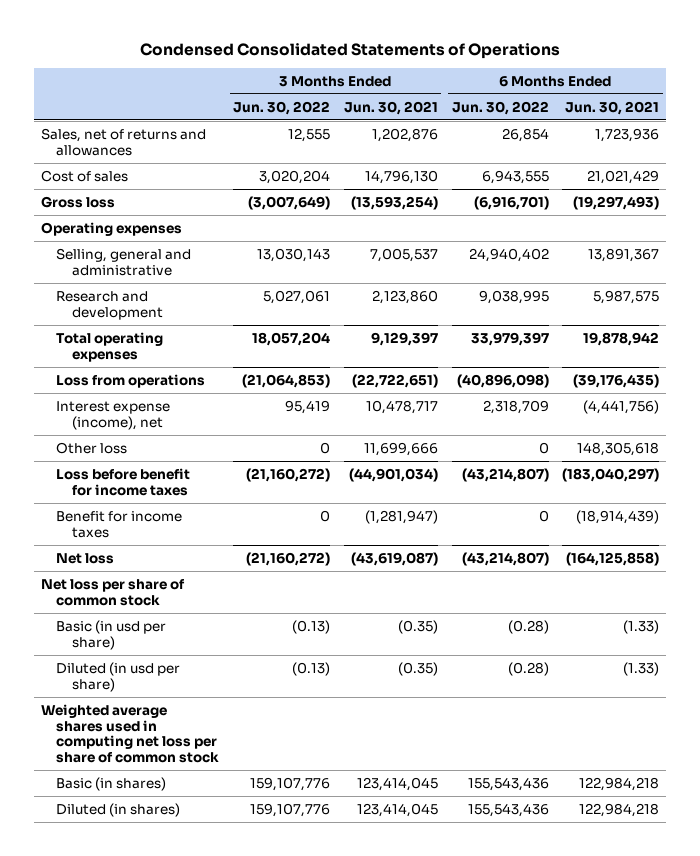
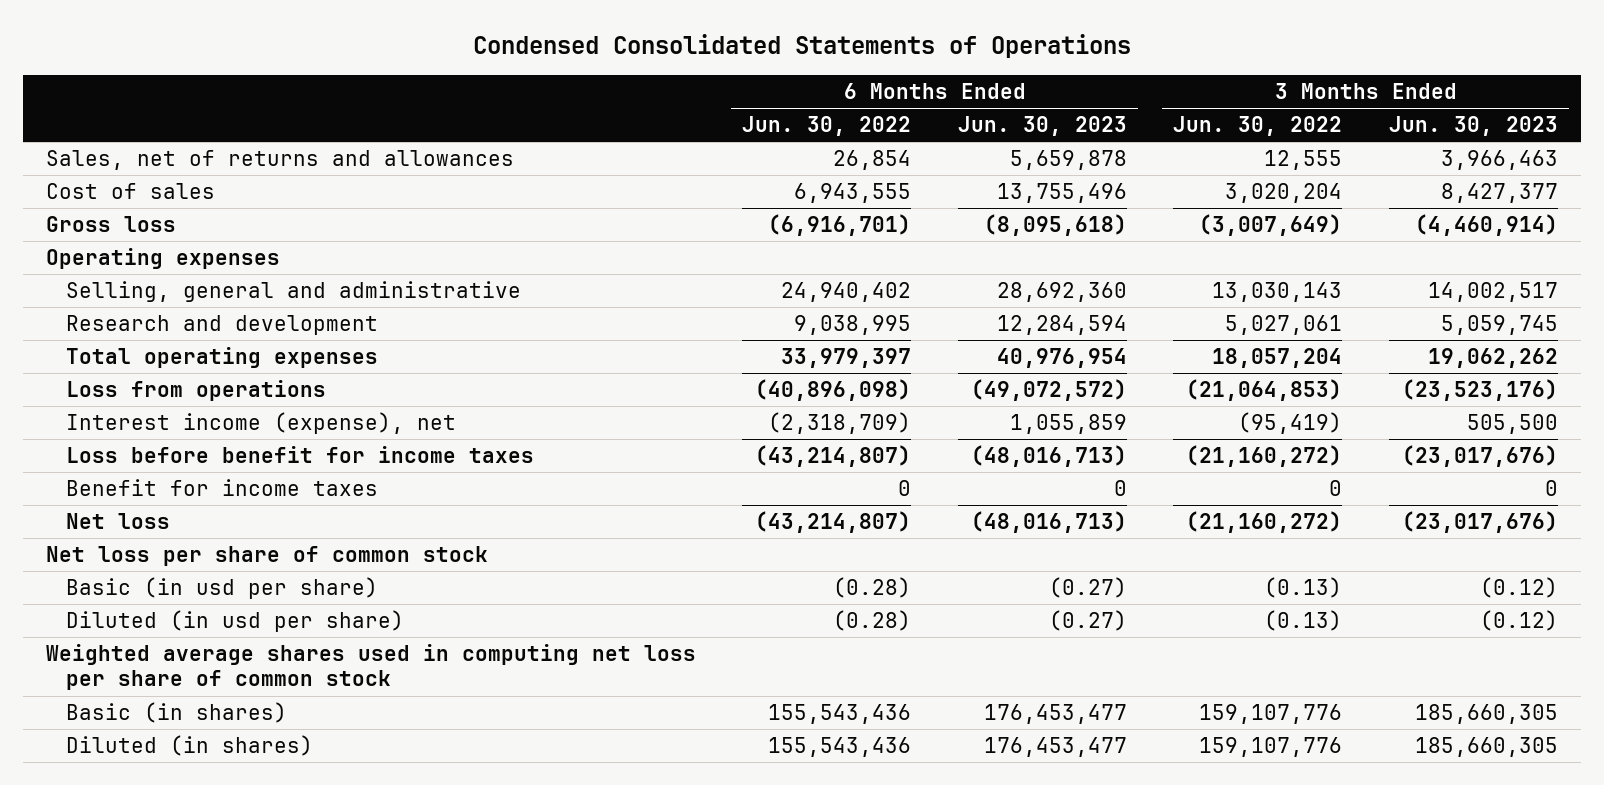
- | 3 Months Ended Jun. 30, 2022 | 3 Months Ended Jun. 30, 2021 | 6 Months Ended Jun. 30, 2022 | 6 Months Ended Jun. 30, 2021
+ | 6 Months Ended Jun. 30, 2022 | 6 Months Ended Jun. 30, 2023 | 3 Months Ended Jun. 30, 2022 | 3 Months Ended Jun. 30, 2023
- Interest expense (income), net | 95,419 | 10,478,717 | 2,318,709 | (4,441,756)
- Other loss | 0 | 11,699,666 | 0 | 148,305,618
+ Interest income (expense), net | (2,318,709) | 1,055,859 | (95,419) | 505,500

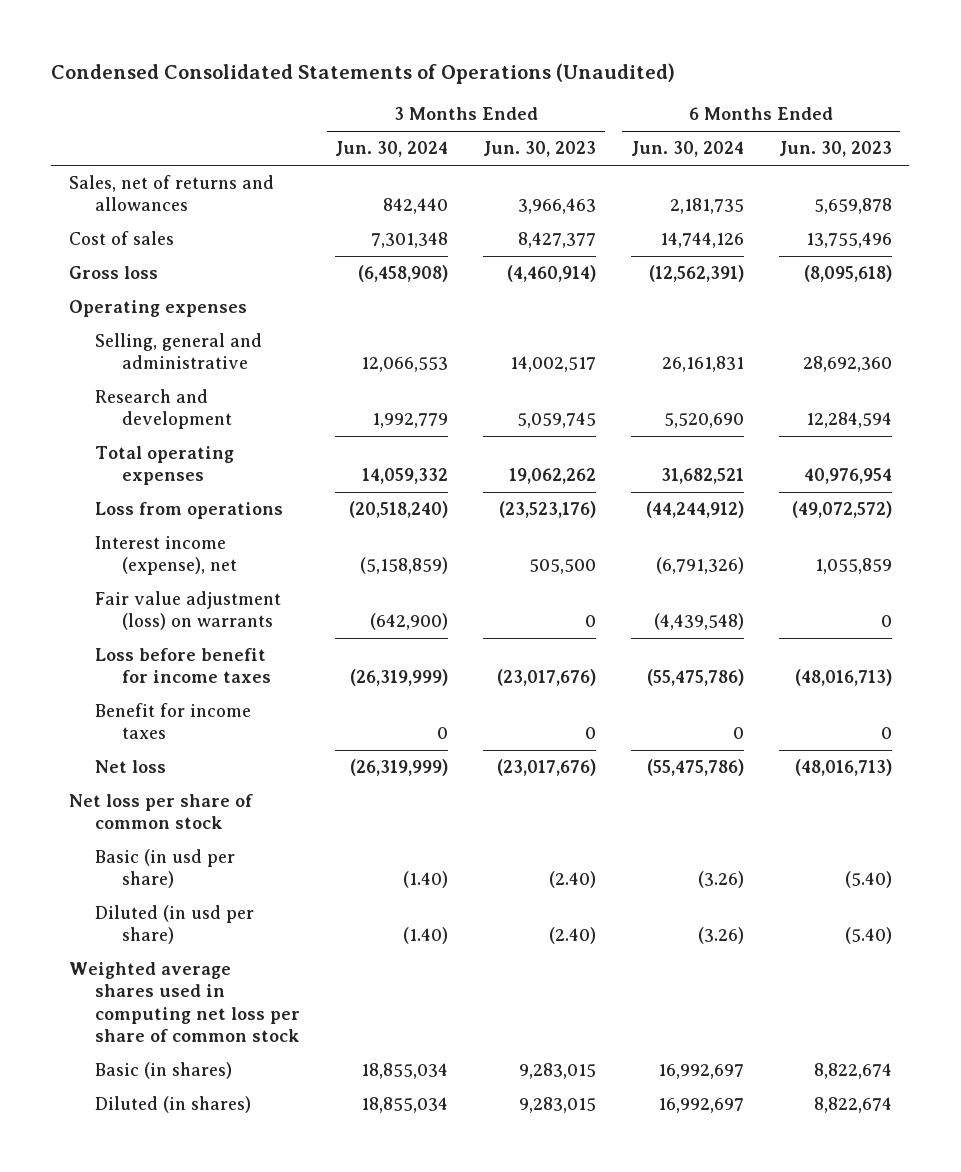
- Condensed Consolidated Statements of Operations
+ Condensed Consolidated Statements of Operations (Unaudited)
- | 6 Months Ended Jun. 30, 2022 | 6 Months Ended Jun. 30, 2023 | 3 Months Ended Jun. 30, 2022 | 3 Months Ended Jun. 30, 2023
+ | 3 Months Ended Jun. 30, 2024 | 3 Months Ended Jun. 30, 2023 | 6 Months Ended Jun. 30, 2024 | 6 Months Ended Jun. 30, 2023
+ Fair value adjustment (loss) on warrants | (642,900) | 0 | (4,439,548) | 0
- Basic (in usd per share) | (0.28) | (0.27) | (0.13) | (0.12)
- Diluted (in usd per share) | (0.28) | (0.27) | (0.13) | (0.12)
+ Basic (in usd per share) | (1.40) | (2.40) | (3.26) | (5.40)
+ Diluted (in usd per share) | (1.40) | (2.40) | (3.26) | (5.40)
- Basic (in shares) | 155,543,436 | 176,453,477 | 159,107,776 | 185,660,305
- Diluted (in shares) | 155,543,436 | 176,453,477 | 159,107,776 | 185,660,305
+ Basic (in shares) | 18,855,034 | 9,283,015 | 16,992,697 | 8,822,674
+ Diluted (in shares) | 18,855,034 | 9,283,015 | 16,992,697 | 8,822,674

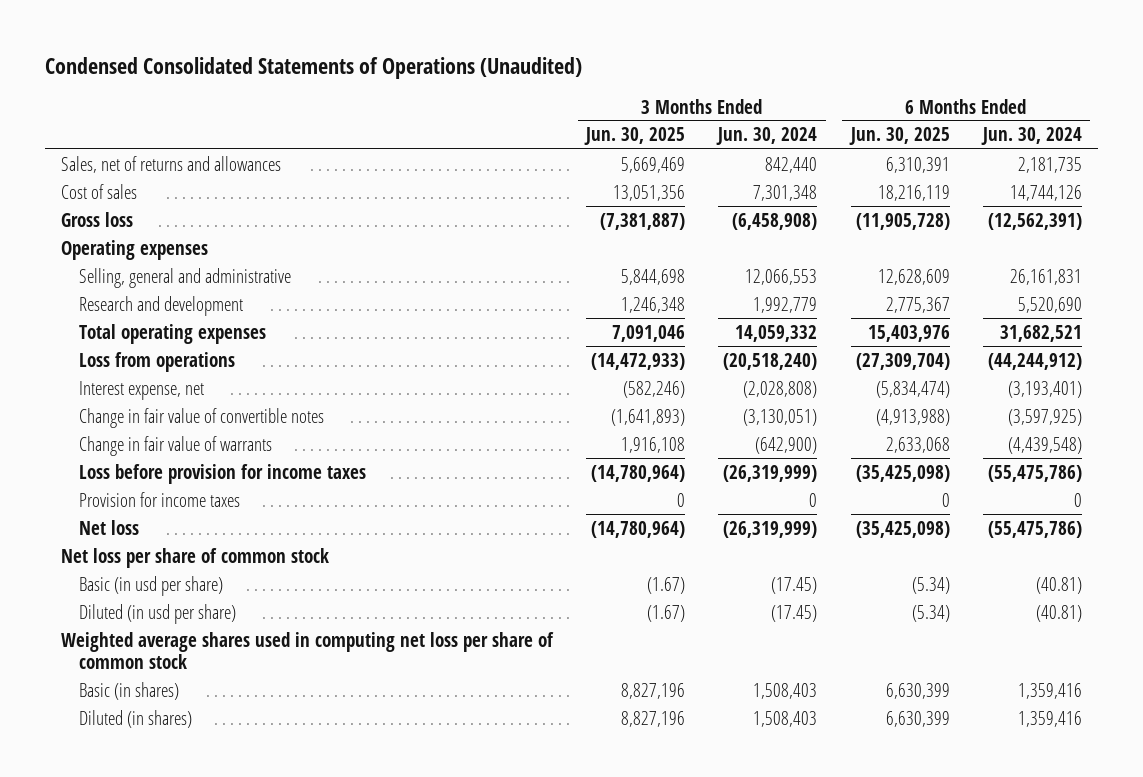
- | 3 Months Ended Jun. 30, 2024 | 3 Months Ended Jun. 30, 2023 | 6 Months Ended Jun. 30, 2024 | 6 Months Ended Jun. 30, 2023
+ | 3 Months Ended Jun. 30, 2025 | 3 Months Ended Jun. 30, 2024 | 6 Months Ended Jun. 30, 2025 | 6 Months Ended Jun. 30, 2024
- Interest income (expense), net | (5,158,859) | 505,500 | (6,791,326) | 1,055,859
- Fair value adjustment (loss) on warrants | (642,900) | 0 | (4,439,548) | 0
- Loss before benefit for income taxes | (26,319,999) | (23,017,676) | (55,475,786) | (48,016,713)
- Benefit for income taxes | 0 | 0 | 0 | 0
+ Interest expense, net | (582,246) | (2,028,808) | (5,834,474) | (3,193,401)
+ Change in fair value of convertible notes | (1,641,893) | (3,130,051) | (4,913,988) | (3,597,925)
+ Change in fair value of warrants | 1,916,108 | (642,900) | 2,633,068 | (4,439,548)
+ Loss before provision for income taxes | (14,780,964) | (26,319,999) | (35,425,098) | (55,475,786)
+ Provision for income taxes | 0 | 0 | 0 | 0
- Basic (in usd per share) | (1.40) | (2.40) | (3.26) | (5.40)
- Diluted (in usd per share) | (1.40) | (2.40) | (3.26) | (5.40)
+ Basic (in usd per share) | (1.67) | (17.45) | (5.34) | (40.81)
+ Diluted (in usd per share) | (1.67) | (17.45) | (5.34) | (40.81)
- Basic (in shares) | 18,855,034 | 9,283,015 | 16,992,697 | 8,822,674
- Diluted (in shares) | 18,855,034 | 9,283,015 | 16,992,697 | 8,822,674
+ Basic (in shares) | 8,827,196 | 1,508,403 | 6,630,399 | 1,359,416
+ Diluted (in shares) | 8,827,196 | 1,508,403 | 6,630,399 | 1,359,416

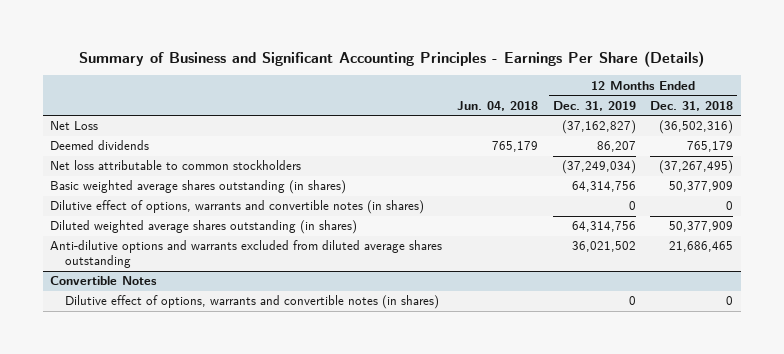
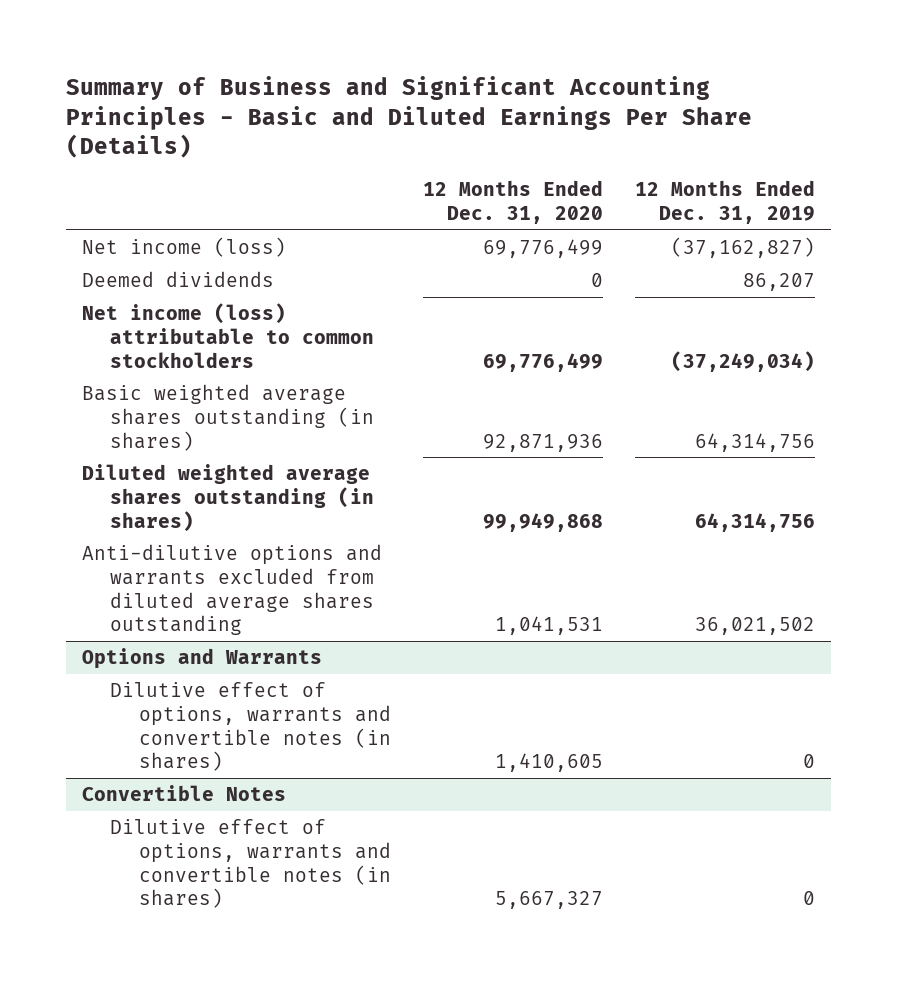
- Summary of Business and Significant Accounting Principles - Earnings Per Share (Details)
+ Summary of Business and Significant Accounting Principles - Basic and Diluted Earnings Per Share (Details)
- | Jun. 04, 2018 | 12 Months Ended Dec. 31, 2019 | 12 Months Ended Dec. 31, 2018
+ | 12 Months Ended Dec. 31, 2020 | 12 Months Ended Dec. 31, 2019
- Net Loss | | (37,162,827) | (36,502,316)
+ Net income (loss) | 69,776,499 | (37,162,827)
- Net loss attributable to common stockholders | | (37,249,034) | (37,267,495)
+ Net income (loss) attributable to common stockholders | 69,776,499 | (37,249,034)
- Dilutive effect of options, warrants and convertible notes (in shares) | | 0 | 0
+ Options and Warrants
+ Dilutive effect of options, warrants and convertible notes (in shares) | 1,410,605 | 0

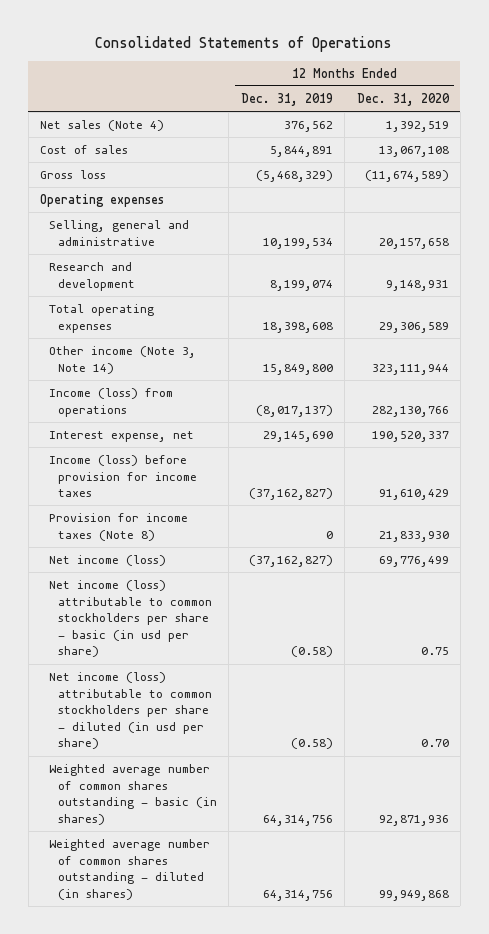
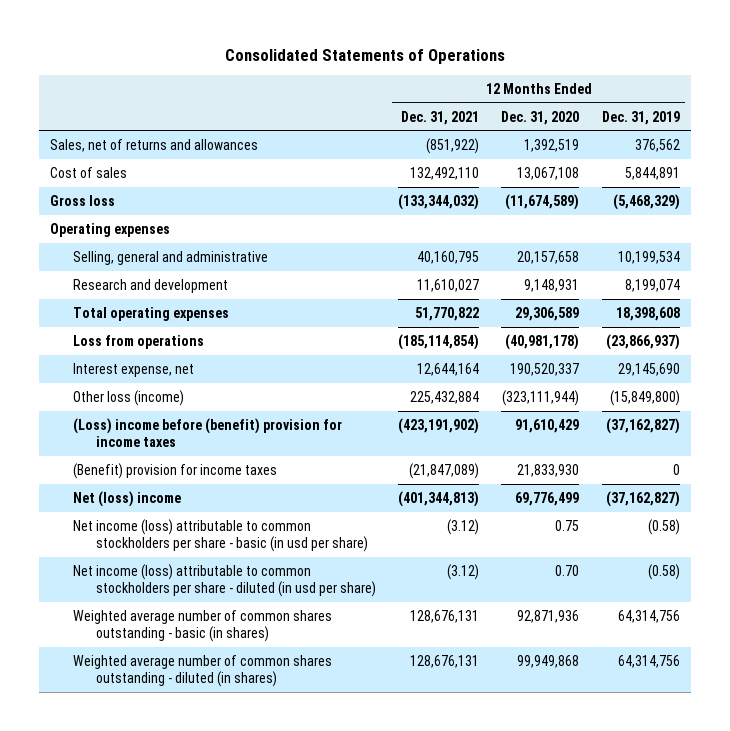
- | 12 Months Ended Dec. 31, 2019 | 12 Months Ended Dec. 31, 2020
+ | 12 Months Ended Dec. 31, 2021 | 12 Months Ended Dec. 31, 2020 | 12 Months Ended Dec. 31, 2019
- Net sales (Note 4) | 376,562 | 1,392,519
+ Sales, net of returns and allowances | (851,922) | 1,392,519 | 376,562
- Other income (Note 3, Note 14) | 15,849,800 | 323,111,944
- Income (loss) from operations | (8,017,137) | 282,130,766
+ Loss from operations | (185,114,854) | (40,981,178) | (23,866,937)
- Income (loss) before provision for income taxes | (37,162,827) | 91,610,429
- Provision for income taxes (Note 8) | 0 | 21,833,930
- Net income (loss) | (37,162,827) | 69,776,499
+ Other loss (income) | 225,432,884 | (323,111,944) | (15,849,800)
+ (Loss) income before (benefit) provision for income taxes | (423,191,902) | 91,610,429 | (37,162,827)
+ (Benefit) provision for income taxes | (21,847,089) | 21,833,930 | 0
+ Net (loss) income | (401,344,813) | 69,776,499 | (37,162,827)

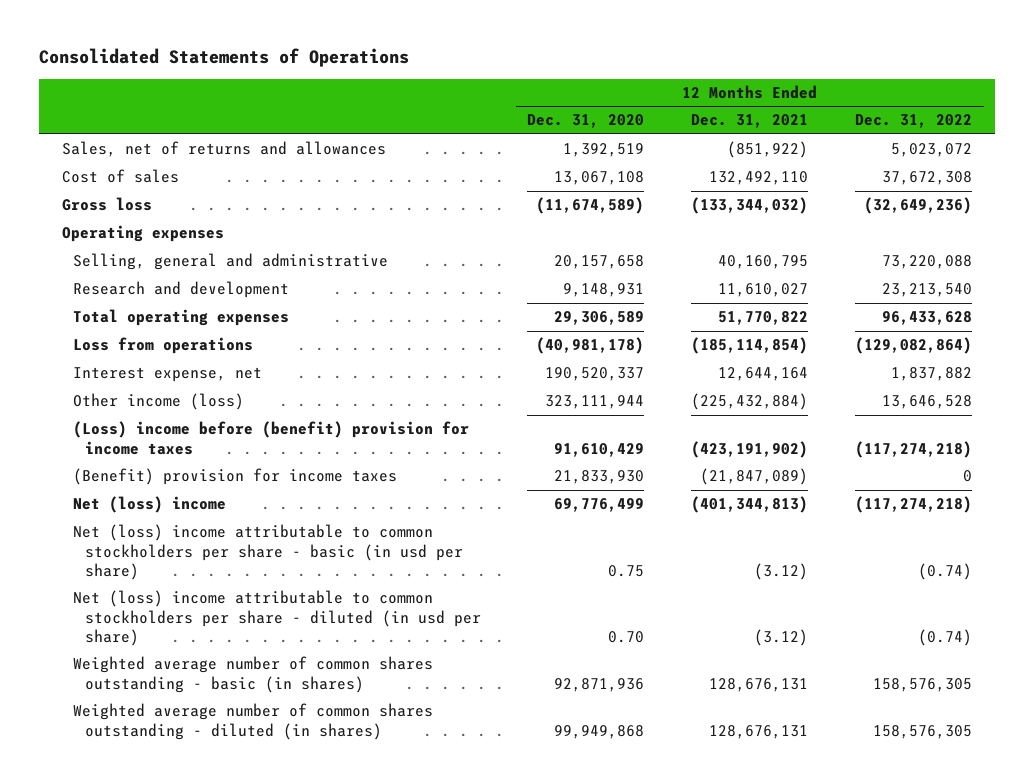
- | 12 Months Ended Dec. 31, 2021 | 12 Months Ended Dec. 31, 2020 | 12 Months Ended Dec. 31, 2019
+ | 12 Months Ended Dec. 31, 2020 | 12 Months Ended Dec. 31, 2021 | 12 Months Ended Dec. 31, 2022
- Other loss (income) | 225,432,884 | (323,111,944) | (15,849,800)
+ Other income (loss) | 323,111,944 | (225,432,884) | 13,646,528
- Net income (loss) attributable to common stockholders per share - basic (in usd per share) | (3.12) | 0.75 | (0.58)
- Net income (loss) attributable to common stockholders per share - diluted (in usd per share) | (3.12) | 0.70 | (0.58)
+ Net (loss) income attributable to common stockholders per share - basic (in usd per share) | 0.75 | (3.12) | (0.74)
+ Net (loss) income attributable to common stockholders per share - diluted (in usd per share) | 0.70 | (3.12) | (0.74)

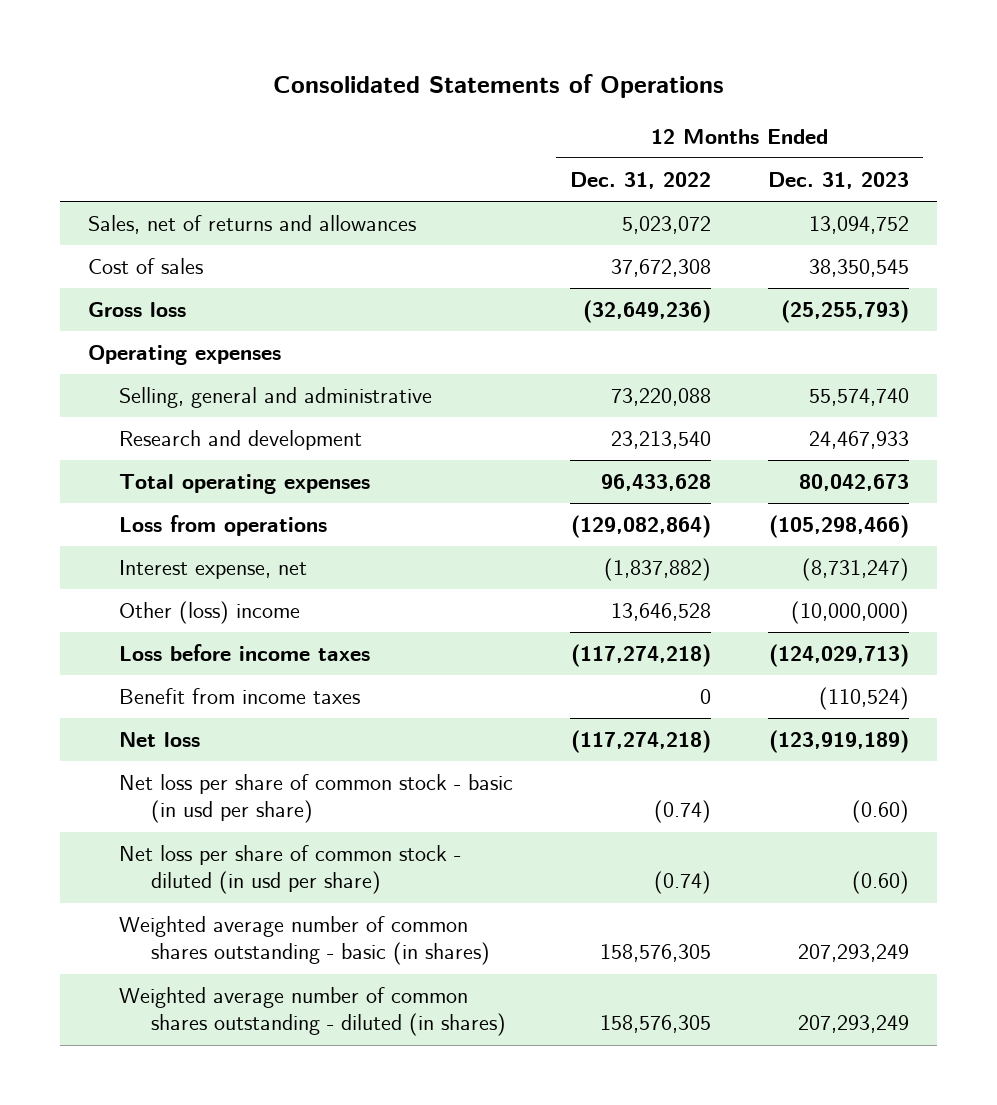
- | 12 Months Ended Dec. 31, 2020 | 12 Months Ended Dec. 31, 2021 | 12 Months Ended Dec. 31, 2022
+ | 12 Months Ended Dec. 31, 2022 | 12 Months Ended Dec. 31, 2023
- Interest expense, net | 190,520,337 | 12,644,164 | 1,837,882
- Other income (loss) | 323,111,944 | (225,432,884) | 13,646,528
- (Loss) income before (benefit) provision for income taxes | 91,610,429 | (423,191,902) | (117,274,218)
- (Benefit) provision for income taxes | 21,833,930 | (21,847,089) | 0
- Net (loss) income | 69,776,499 | (401,344,813) | (117,274,218)
- Net (loss) income attributable to common stockholders per share - basic (in usd per share) | 0.75 | (3.12) | (0.74)
- Net (loss) income attributable to common stockholders per share - diluted (in usd per share) | 0.70 | (3.12) | (0.74)
+ Interest expense, net | (1,837,882) | (8,731,247)
+ Other (loss) income | 13,646,528 | (10,000,000)
+ Loss before income taxes | (117,274,218) | (124,029,713)
+ Benefit from income taxes | 0 | (110,524)
+ Net loss | (117,274,218) | (123,919,189)
+ Net loss per share of common stock - basic (in usd per share) | (0.74) | (0.60)
+ Net loss per share of common stock - diluted (in usd per share) | (0.74) | (0.60)

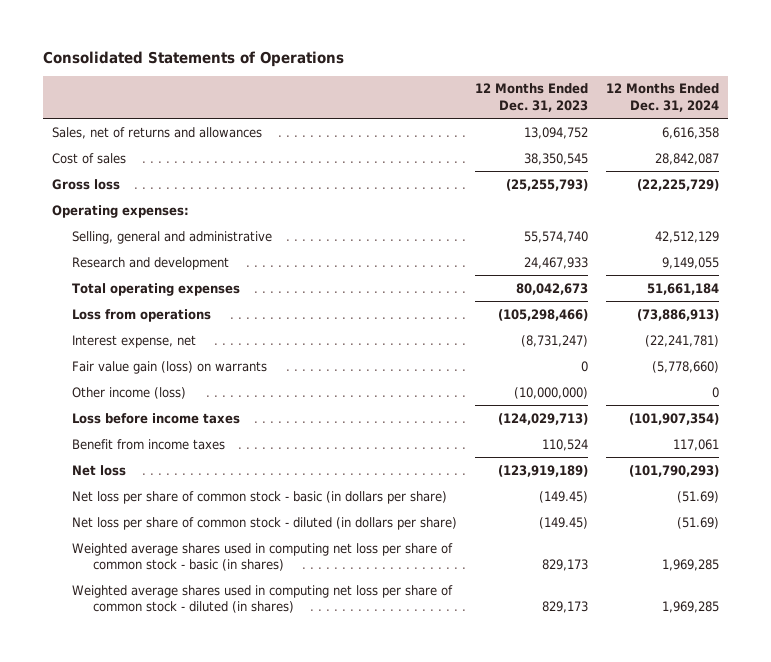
- | 12 Months Ended Dec. 31, 2022 | 12 Months Ended Dec. 31, 2023
+ | 12 Months Ended Dec. 31, 2023 | 12 Months Ended Dec. 31, 2024
- Operating expenses
+ Operating expenses:
- Other (loss) income | 13,646,528 | (10,000,000)
+ Fair value gain (loss) on warrants | 0 | (5,778,660)
+ Other income (loss) | (10,000,000) | 0
- Benefit from income taxes | 0 | (110,524)
+ Benefit from income taxes | 110,524 | 117,061
- Net loss per share of common stock - basic (in usd per share) | (0.74) | (0.60)
- Net loss per share of common stock - diluted (in usd per share) | (0.74) | (0.60)
- Weighted average number of common shares outstanding - basic (in shares) | 158,576,305 | 207,293,249
- Weighted average number of common shares outstanding - diluted (in shares) | 158,576,305 | 207,293,249
+ Net loss per share of common stock - basic (in dollars per share) | (149.45) | (51.69)
+ Net loss per share of common stock - diluted (in dollars per share) | (149.45) | (51.69)
+ Weighted average shares used in computing net loss per share of common stock - basic (in shares) | 829,173 | 1,969,285
+ Weighted average shares used in computing net loss per share of common stock - diluted (in shares) | 829,173 | 1,969,285

